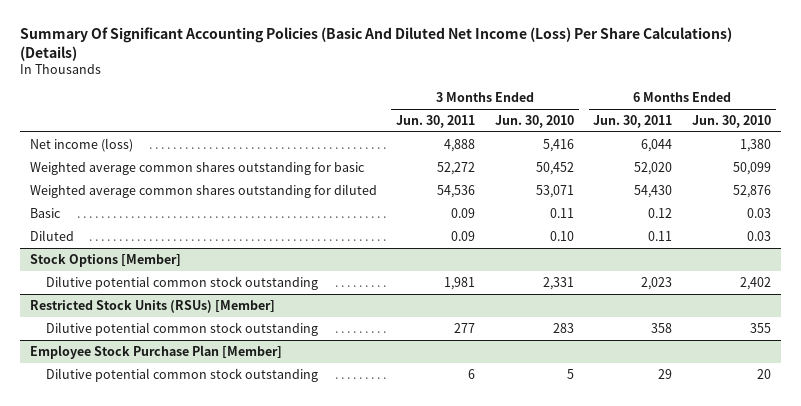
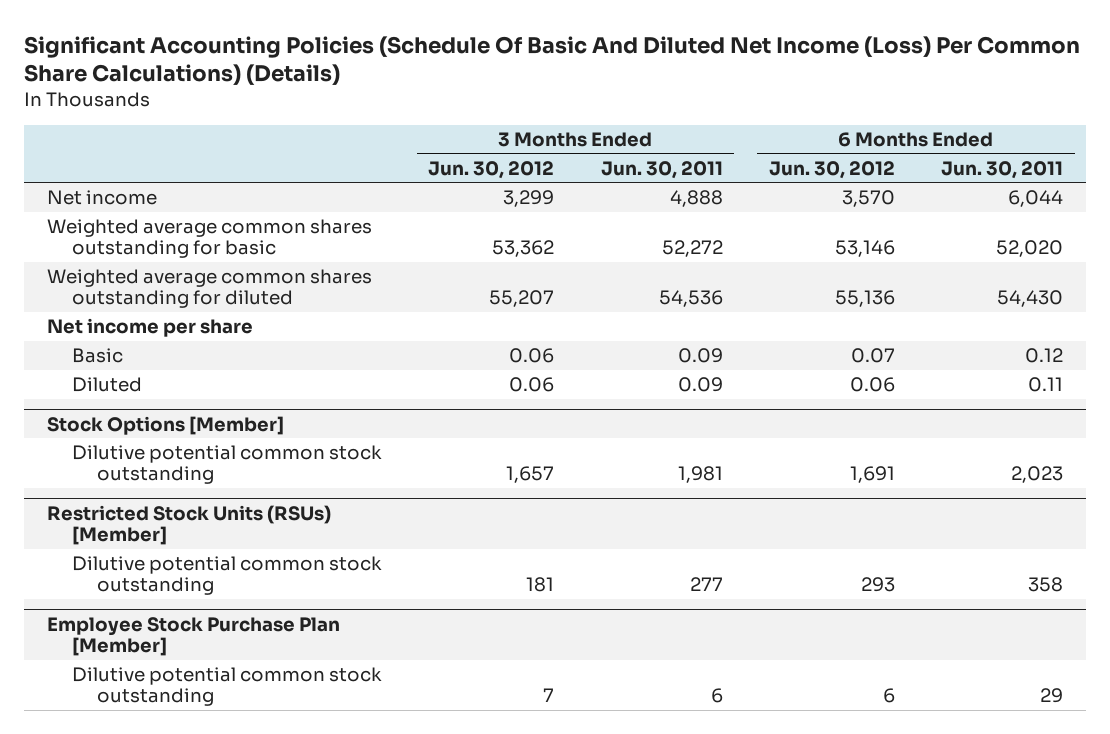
- Summary Of Significant Accounting Policies (Basic And Diluted Net Income (Loss) Per Share Calculations) (Details)
+ Significant Accounting Policies (Schedule Of Basic And Diluted Net Income (Loss) Per Common Share Calculations) (Details)
- | 3 Months Ended Jun. 30, 2011 | 3 Months Ended Jun. 30, 2010 | 6 Months Ended Jun. 30, 2011 | 6 Months Ended Jun. 30, 2010
+ | 3 Months Ended Jun. 30, 2012 | 3 Months Ended Jun. 30, 2011 | 6 Months Ended Jun. 30, 2012 | 6 Months Ended Jun. 30, 2011
- Net income (loss) | 4,888 | 5,416 | 6,044 | 1,380
+ Net income | 3,299 | 4,888 | 3,570 | 6,044
+ Net income per share

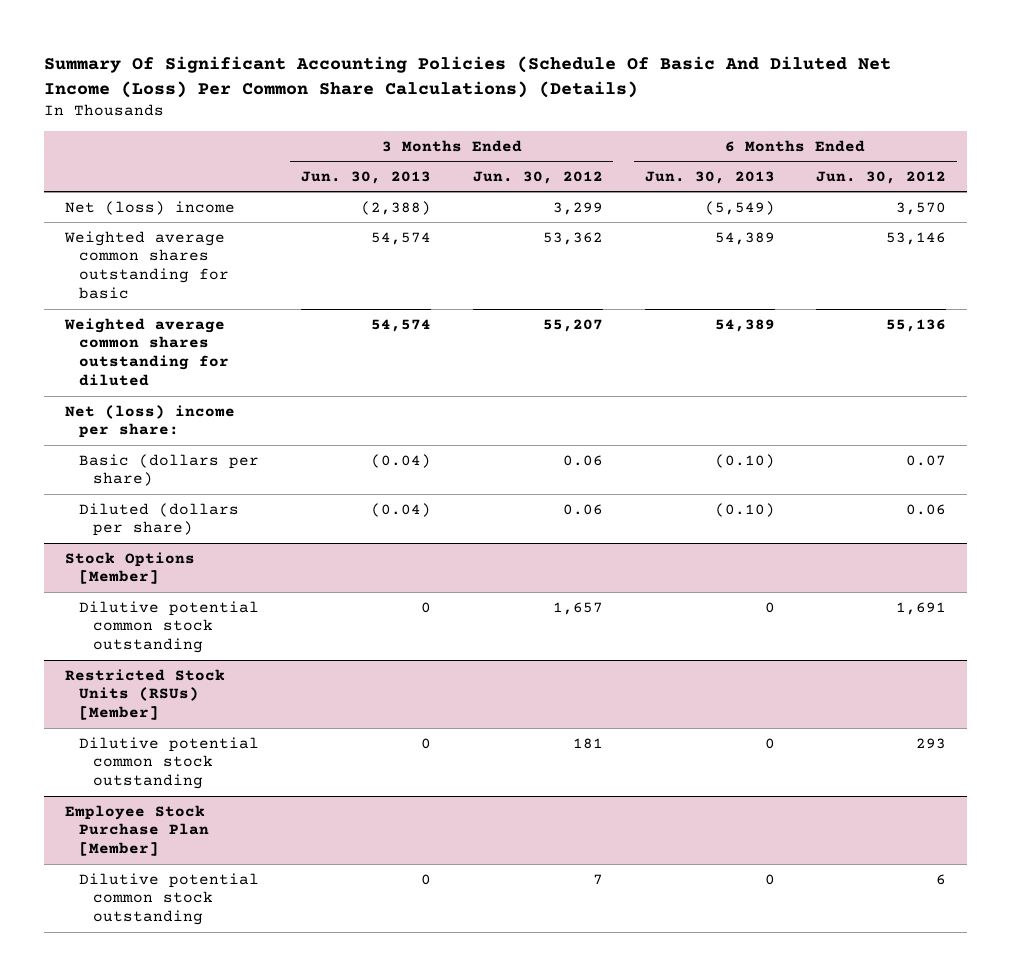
- Significant Accounting Policies (Schedule Of Basic And Diluted Net Income (Loss) Per Common Share Calculations) (Details)
+ Summary Of Significant Accounting Policies (Schedule Of Basic And Diluted Net Income (Loss) Per Common Share Calculations) (Details)
- | 3 Months Ended Jun. 30, 2012 | 3 Months Ended Jun. 30, 2011 | 6 Months Ended Jun. 30, 2012 | 6 Months Ended Jun. 30, 2011
+ | 3 Months Ended Jun. 30, 2013 | 3 Months Ended Jun. 30, 2012 | 6 Months Ended Jun. 30, 2013 | 6 Months Ended Jun. 30, 2012
- Net income | 3,299 | 4,888 | 3,570 | 6,044
+ Net (loss) income | (2,388) | 3,299 | (5,549) | 3,570
- Net income per share
- Basic | 0.06 | 0.09 | 0.07 | 0.12
- Diluted | 0.06 | 0.09 | 0.06 | 0.11
+ Net (loss) income per share:
+ Basic (dollars per share) | (0.04) | 0.06 | (0.10) | 0.07
+ Diluted (dollars per share) | (0.04) | 0.06 | (0.10) | 0.06

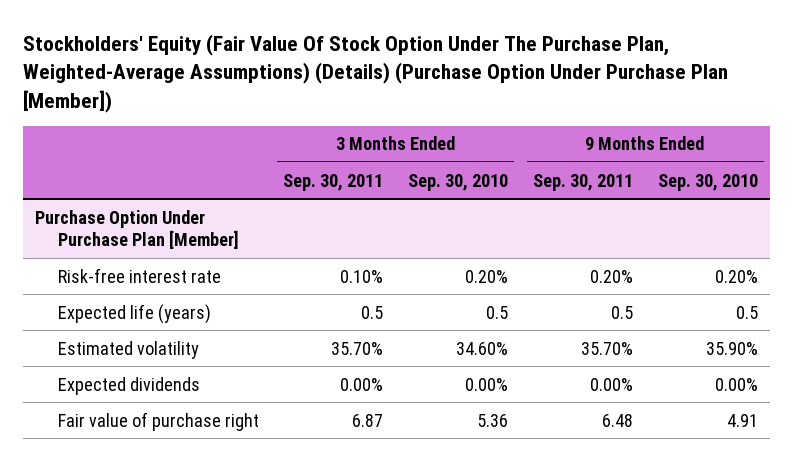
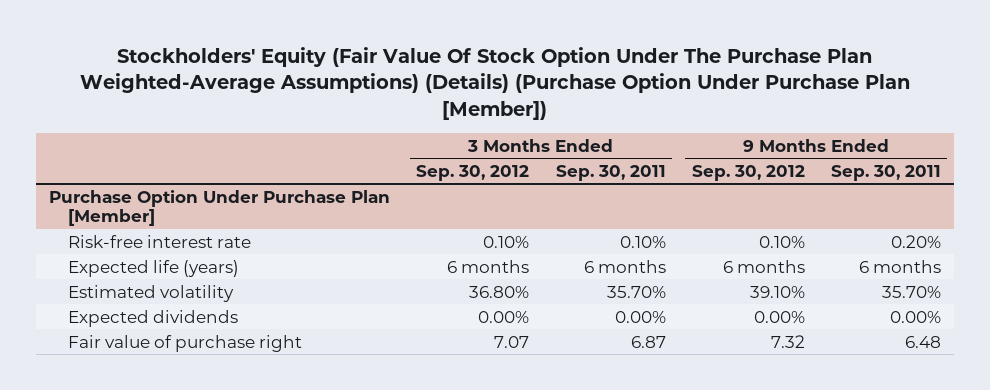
- Stockholders' Equity (Fair Value Of Stock Option Under The Purchase Plan, Weighted-Average Assumptions) (Details) (Purchase Option Under Purchase Plan [Member])
+ Stockholders' Equity (Fair Value Of Stock Option Under The Purchase Plan Weighted-Average Assumptions) (Details) (Purchase Option Under Purchase Plan [Member])
- | 3 Months Ended Sep. 30, 2011 | 3 Months Ended Sep. 30, 2010 | 9 Months Ended Sep. 30, 2011 | 9 Months Ended Sep. 30, 2010
+ | 3 Months Ended Sep. 30, 2012 | 3 Months Ended Sep. 30, 2011 | 9 Months Ended Sep. 30, 2012 | 9 Months Ended Sep. 30, 2011
@ Purchase Option Under Purchase Plan [Member]
- Expected life (years) | 0.5 | 0.5 | 0.5 | 0.5
+ Expected life (years) | 6 months | 6 months | 6 months | 6 months

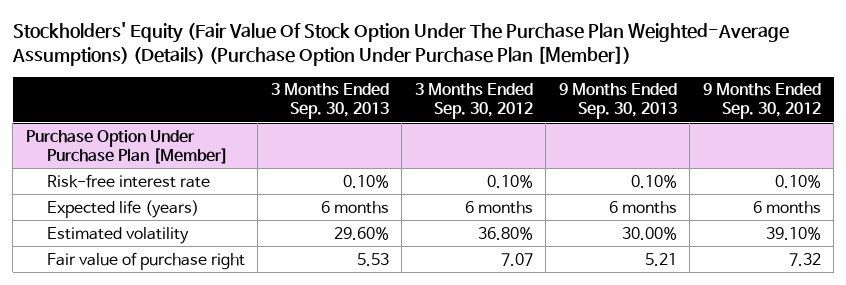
- | 3 Months Ended Sep. 30, 2012 | 3 Months Ended Sep. 30, 2011 | 9 Months Ended Sep. 30, 2012 | 9 Months Ended Sep. 30, 2011
+ | 3 Months Ended Sep. 30, 2013 | 3 Months Ended Sep. 30, 2012 | 9 Months Ended Sep. 30, 2013 | 9 Months Ended Sep. 30, 2012
@ Purchase Option Under Purchase Plan [Member]
- Expected dividends | 0.00% | 0.00% | 0.00% | 0.00%

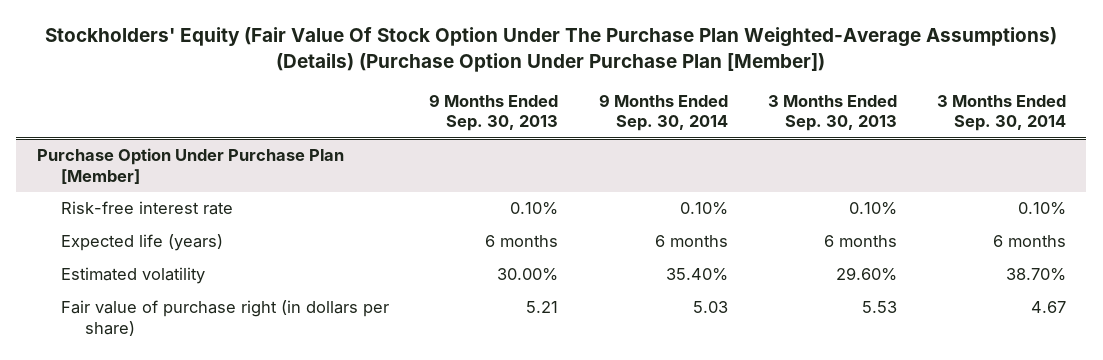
- | 3 Months Ended Sep. 30, 2013 | 3 Months Ended Sep. 30, 2012 | 9 Months Ended Sep. 30, 2013 | 9 Months Ended Sep. 30, 2012
+ | 9 Months Ended Sep. 30, 2013 | 9 Months Ended Sep. 30, 2014 | 3 Months Ended Sep. 30, 2013 | 3 Months Ended Sep. 30, 2014
@ Purchase Option Under Purchase Plan [Member]
- Fair value of purchase right | 5.53 | 7.07 | 5.21 | 7.32
+ Fair value of purchase right (in dollars per share) | 5.21 | 5.03 | 5.53 | 4.67

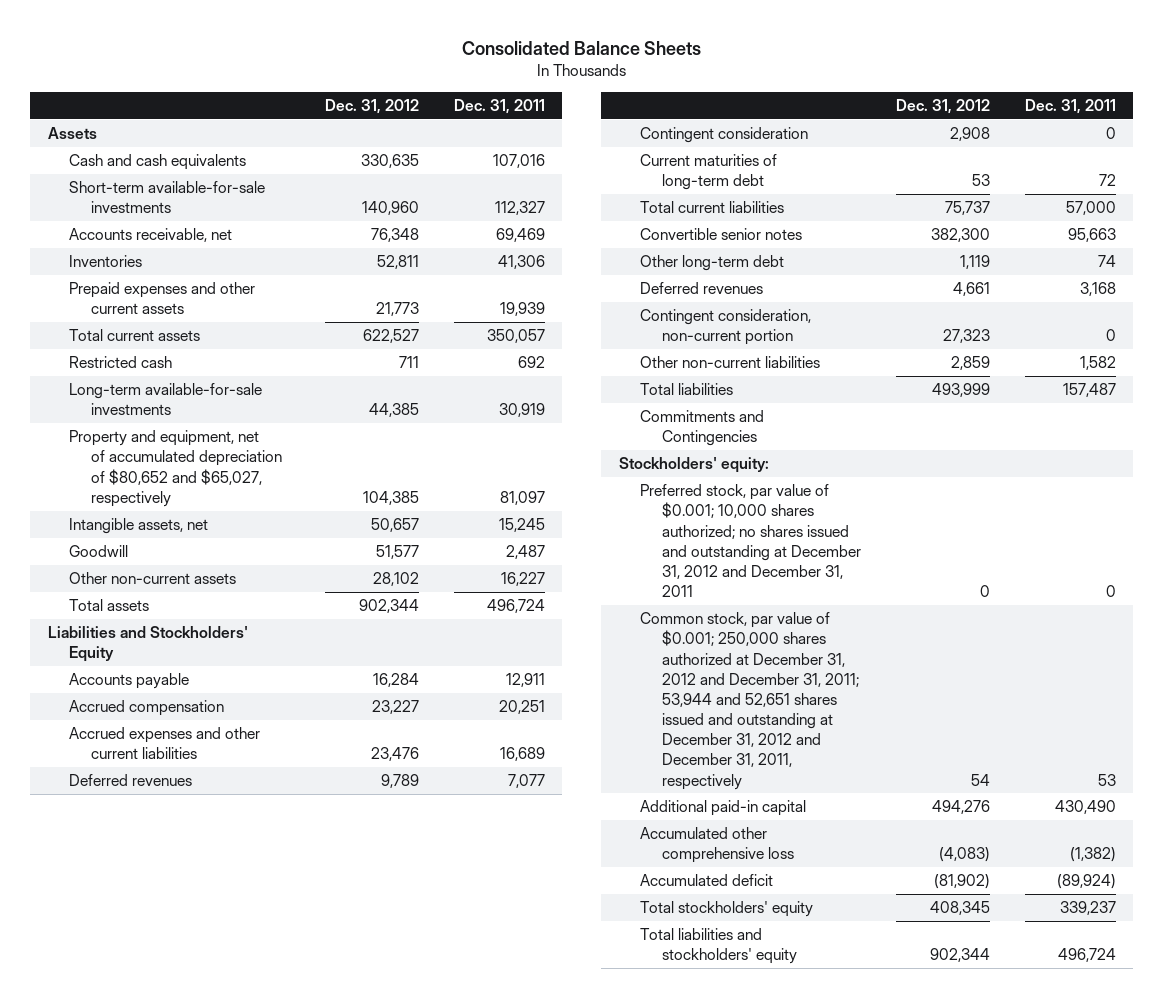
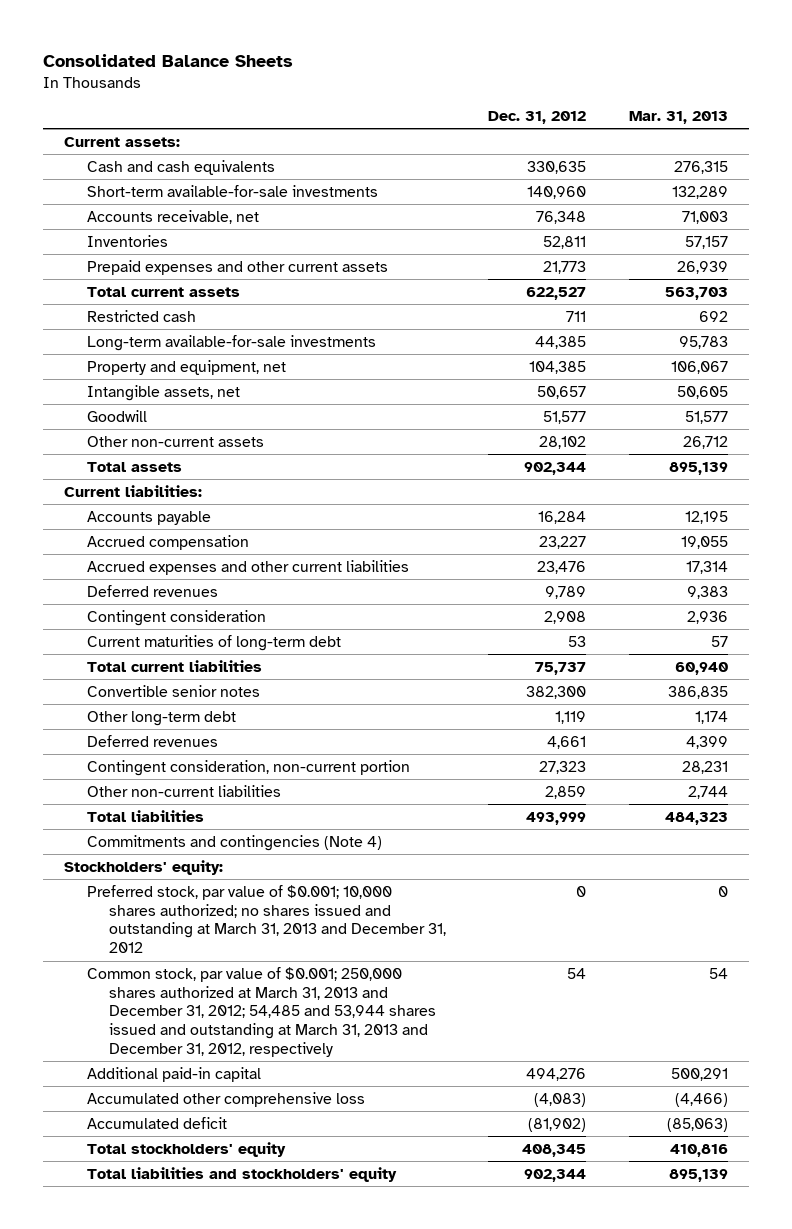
- | Dec. 31, 2012 | Dec. 31, 2011
+ | Dec. 31, 2012 | Mar. 31, 2013
- Assets
+ Current assets:
- Property and equipment, net of accumulated depreciation of $80,652 and $65,027, respectively | 104,385 | 81,097
+ Property and equipment, net | 104,385 | 106,067
- Liabilities and Stockholders' Equity
+ Current liabilities:
- Commitments and Contingencies
+ Commitments and contingencies (Note 4)
- Preferred stock, par value of $0.001; 10,000 shares authorized; no shares issued and outstanding at December 31, 2012 and December 31, 2011 | 0 | 0
- Common stock, par value of $0.001; 250,000 shares authorized at December 31, 2012 and December 31, 2011; 53,944 and 52,651 shares issued and outstanding at December 31, 2012 and December 31, 2011, respectively | 54 | 53
+ Preferred stock, par value of $0.001; 10,000 shares authorized; no shares issued and outstanding at March 31, 2013 and December 31, 2012 | 0 | 0
+ Common stock, par value of $0.001; 250,000 shares authorized at March 31, 2013 and December 31, 2012; 54,485 and 53,944 shares issued and outstanding at March 31, 2013 and December 31, 2012, respectively | 54 | 54

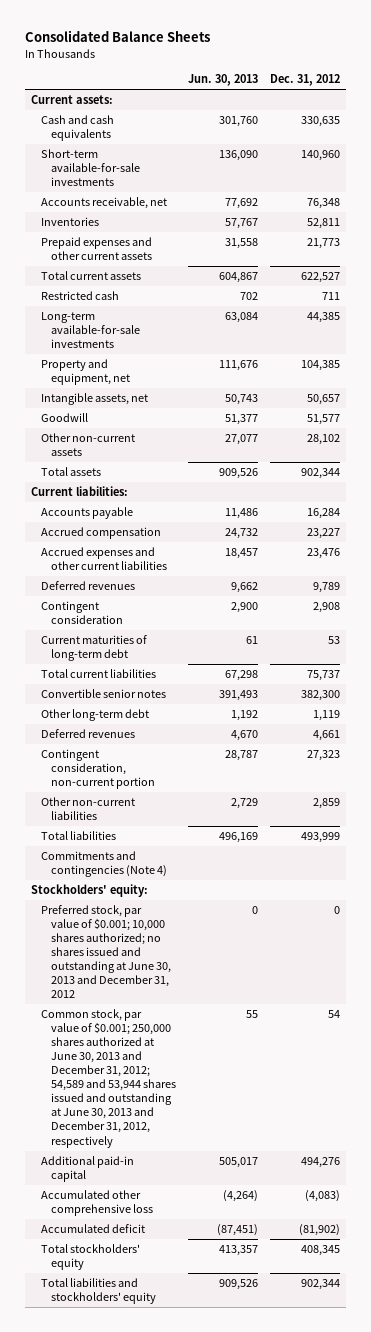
- | Dec. 31, 2012 | Mar. 31, 2013
+ | Jun. 30, 2013 | Dec. 31, 2012
- Preferred stock, par value of $0.001; 10,000 shares authorized; no shares issued and outstanding at March 31, 2013 and December 31, 2012 | 0 | 0
- Common stock, par value of $0.001; 250,000 shares authorized at March 31, 2013 and December 31, 2012; 54,485 and 53,944 shares issued and outstanding at March 31, 2013 and December 31, 2012, respectively | 54 | 54
+ Preferred stock, par value of $0.001; 10,000 shares authorized; no shares issued and outstanding at June 30, 2013 and December 31, 2012 | 0 | 0
+ Common stock, par value of $0.001; 250,000 shares authorized at June 30, 2013 and December 31, 2012; 54,589 and 53,944 shares issued and outstanding at June 30, 2013 and December 31, 2012, respectively | 55 | 54

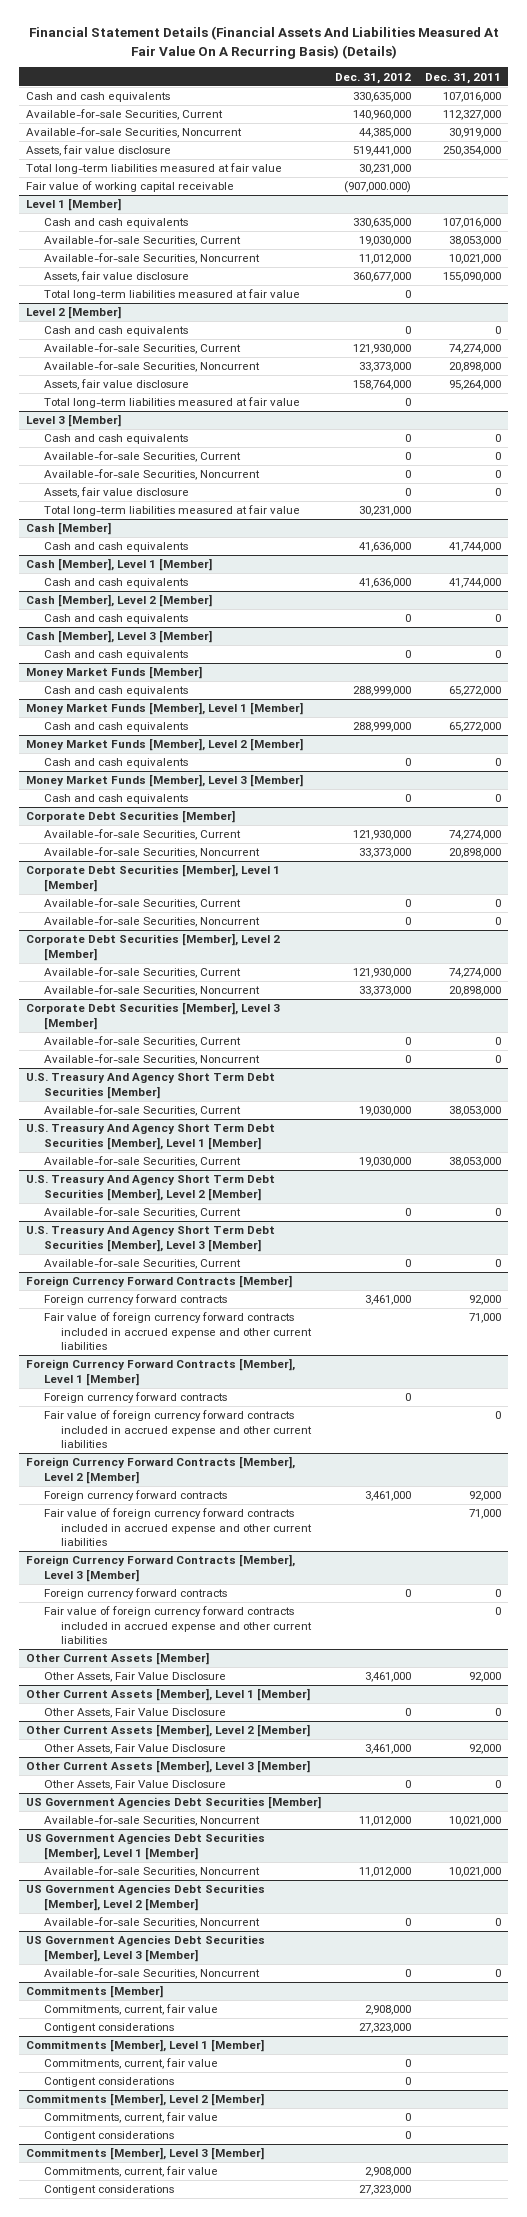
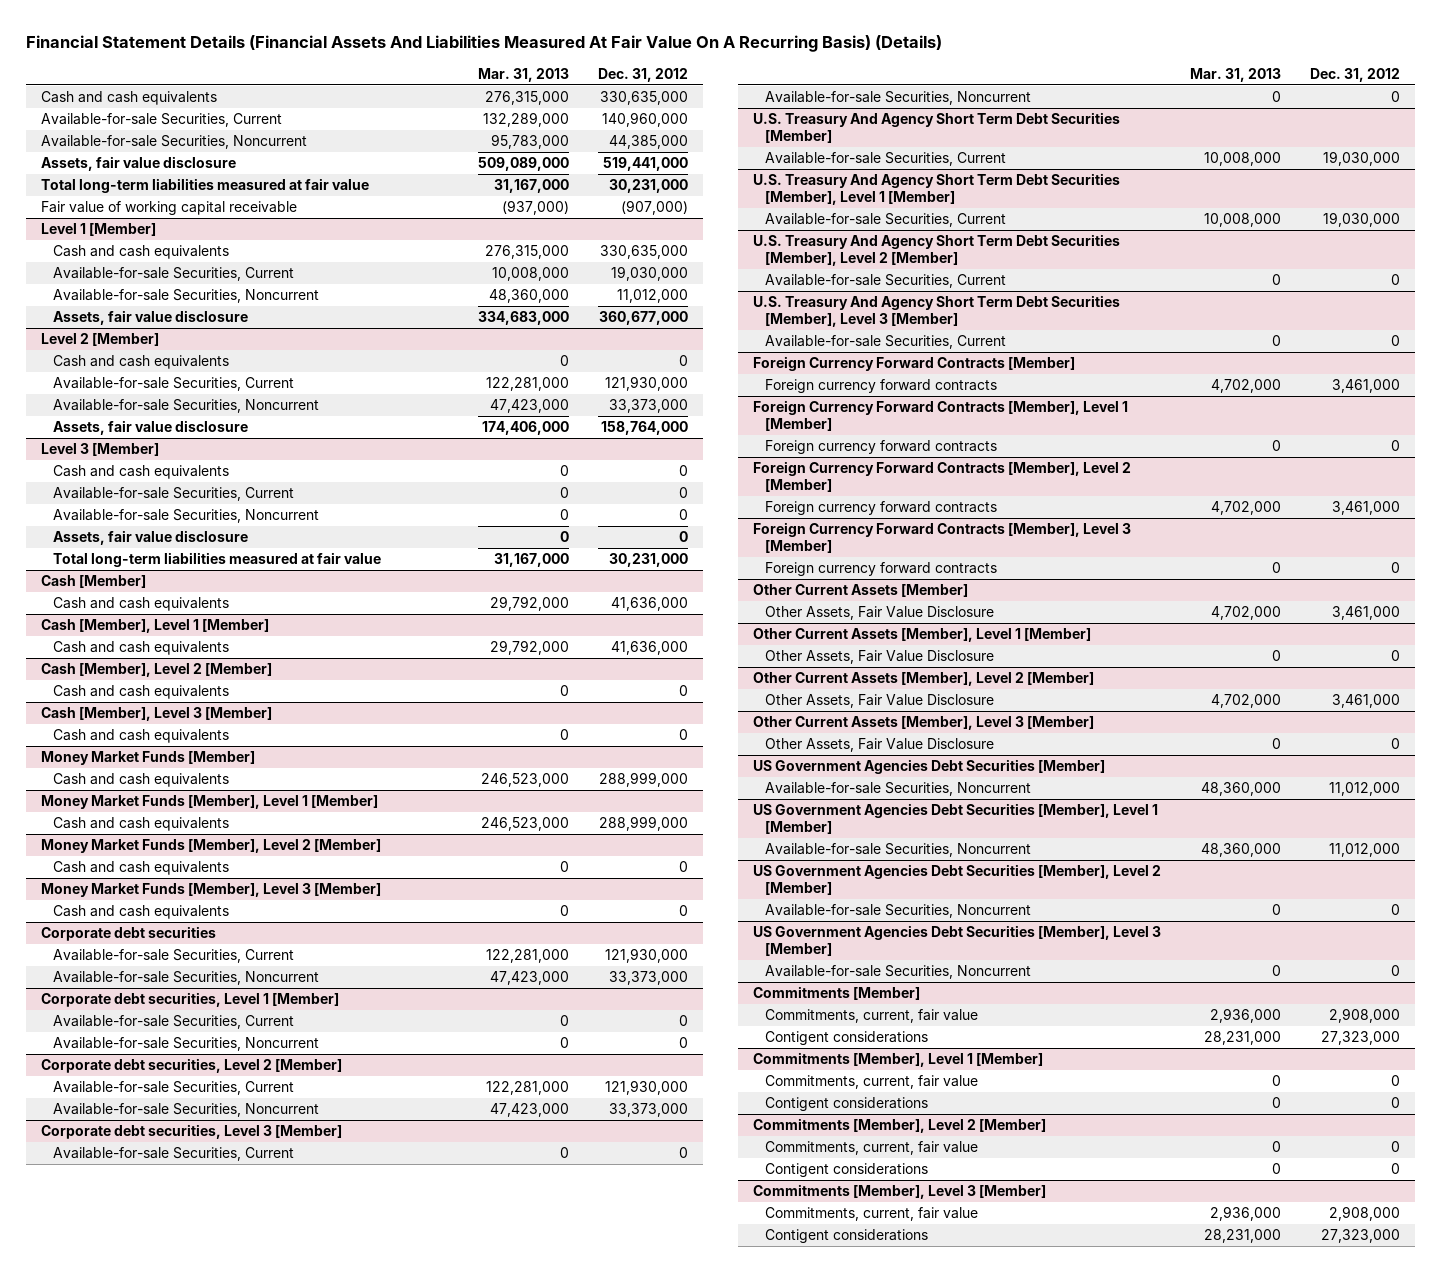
- | Dec. 31, 2012 | Dec. 31, 2011
+ | Mar. 31, 2013 | Dec. 31, 2012
- Fair value of working capital receivable | (907,000.000) |
+ Fair value of working capital receivable | (937,000) | (907,000)
@ Level 1 [Member]
- Total long-term liabilities measured at fair value | 0 |
@ Level 2 [Member]
- Total long-term liabilities measured at fair value | 0 |
- Corporate Debt Securities [Member]
+ Corporate debt securities
- Corporate Debt Securities [Member], Level 1 [Member]
+ Corporate debt securities, Level 1 [Member]
- Corporate Debt Securities [Member], Level 2 [Member]
+ Corporate debt securities, Level 2 [Member]
- Corporate Debt Securities [Member], Level 3 [Member]
+ Corporate debt securities, Level 3 [Member]
@ Foreign Currency Forward Contracts [Member]
- Fair value of foreign currency forward contracts included in accrued expense and other current liabilities | | 71,000
@ Foreign Currency Forward Contracts [Member], Level 1 [Member]
- Fair value of foreign currency forward contracts included in accrued expense and other current liabilities | | 0
@ Foreign Currency Forward Contracts [Member], Level 2 [Member]
- Fair value of foreign currency forward contracts included in accrued expense and other current liabilities | | 71,000
@ Foreign Currency Forward Contracts [Member], Level 3 [Member]
- Fair value of foreign currency forward contracts included in accrued expense and other current liabilities | | 0

